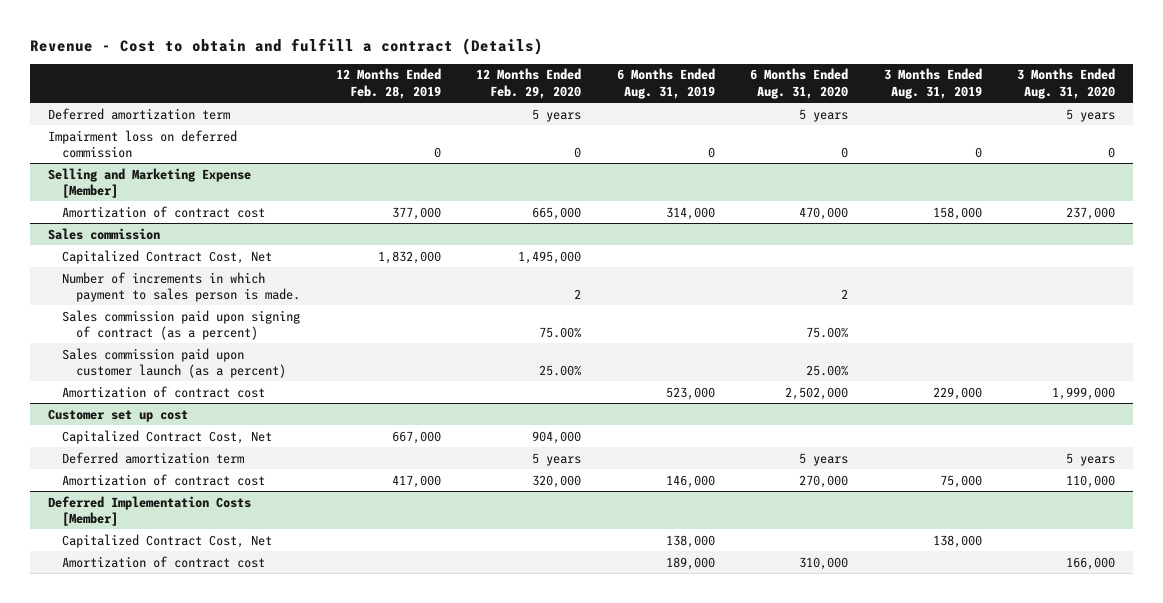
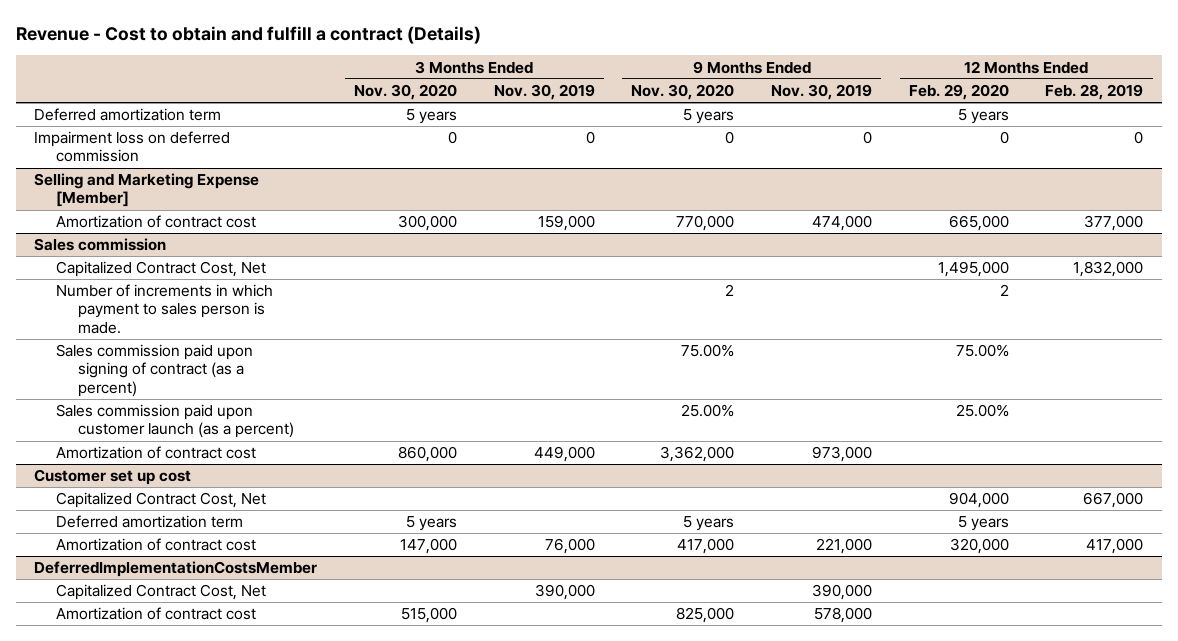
- | 12 Months Ended Feb. 28, 2019 | 12 Months Ended Feb. 29, 2020 | 6 Months Ended Aug. 31, 2019 | 6 Months Ended Aug. 31, 2020 | 3 Months Ended Aug. 31, 2019 | 3 Months Ended Aug. 31, 2020
+ | 3 Months Ended Nov. 30, 2020 | 3 Months Ended Nov. 30, 2019 | 9 Months Ended Nov. 30, 2020 | 9 Months Ended Nov. 30, 2019 | 12 Months Ended Feb. 29, 2020 | 12 Months Ended Feb. 28, 2019
- Deferred Implementation Costs [Member]
+ DeferredImplementationCostsMember

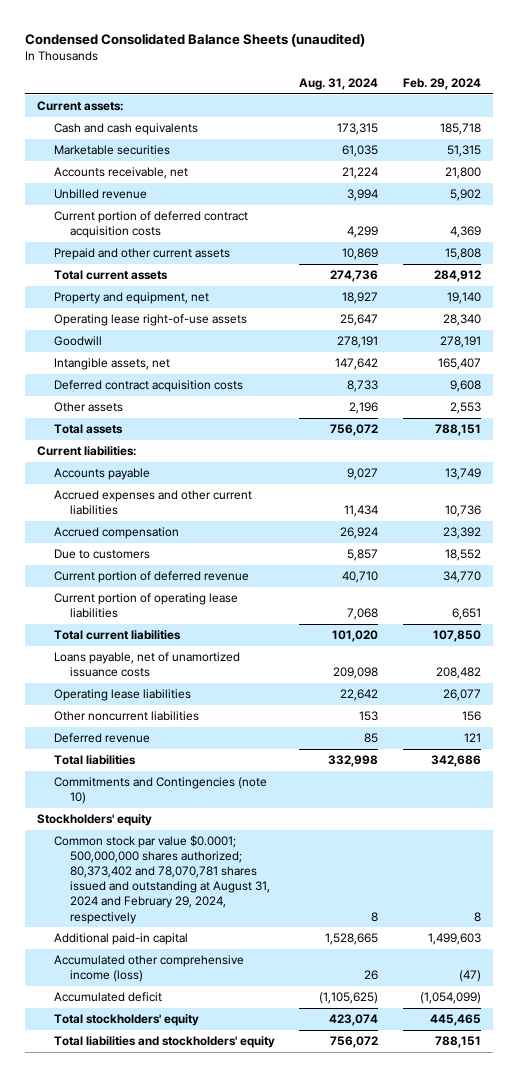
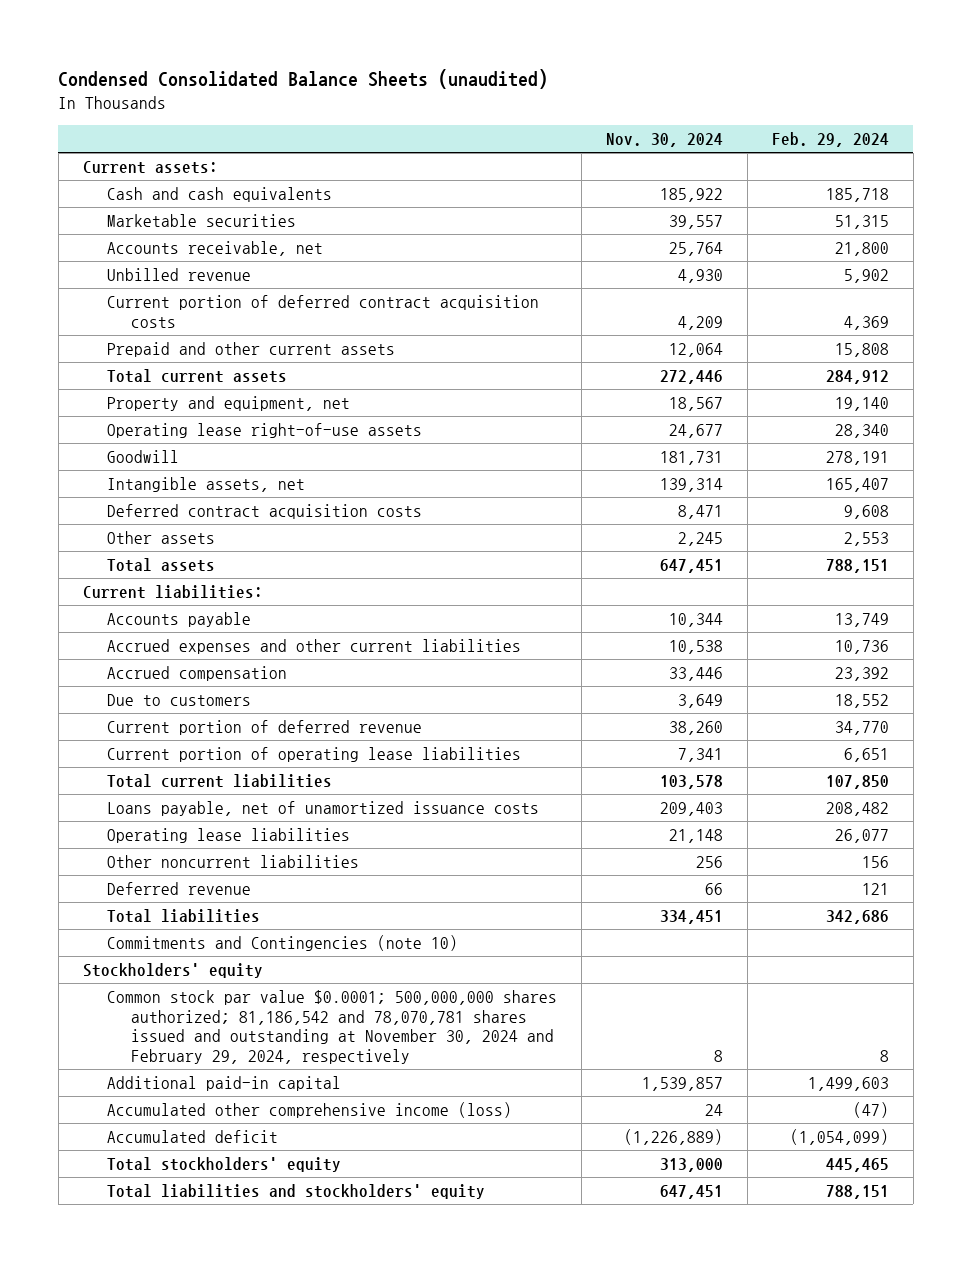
- | Aug. 31, 2024 | Feb. 29, 2024
+ | Nov. 30, 2024 | Feb. 29, 2024
- Common stock par value $0.0001; 500,000,000 shares authorized; 80,373,402 and 78,070,781 shares issued and outstanding at August 31, 2024 and February 29, 2024, respectively | 8 | 8
+ Common stock par value $0.0001; 500,000,000 shares authorized; 81,186,542 and 78,070,781 shares issued and outstanding at November 30, 2024 and February 29, 2024, respectively | 8 | 8

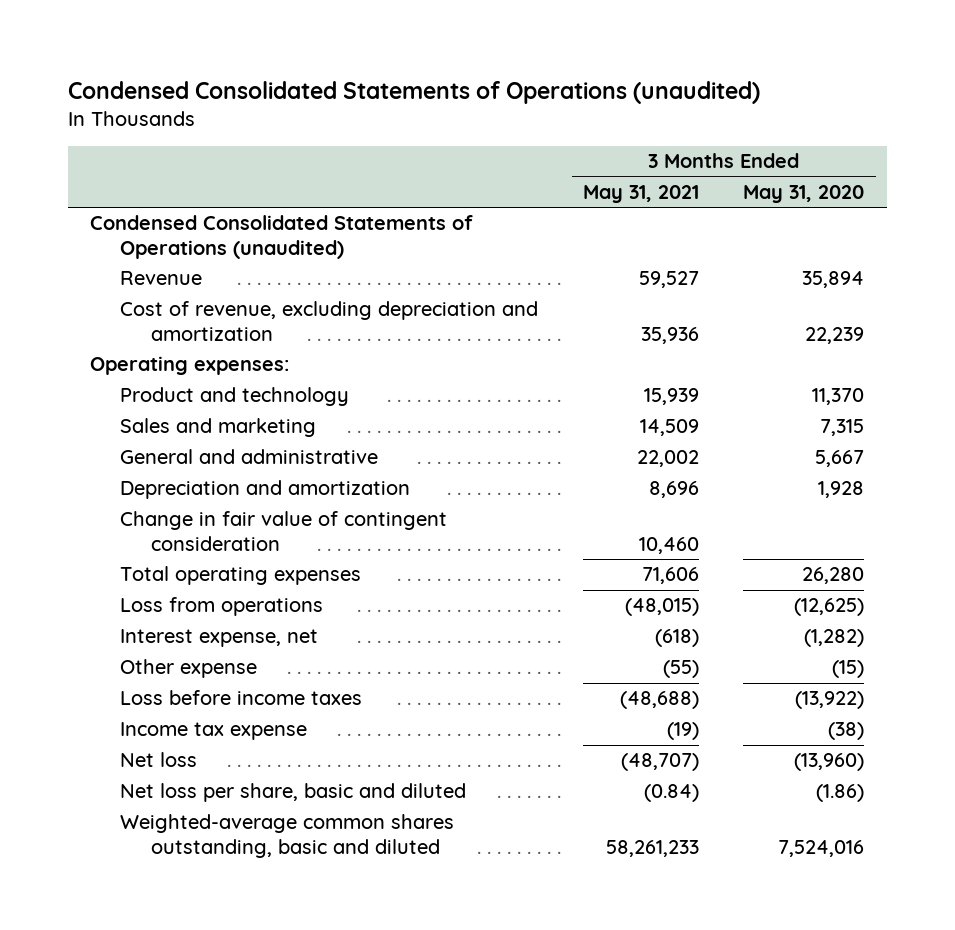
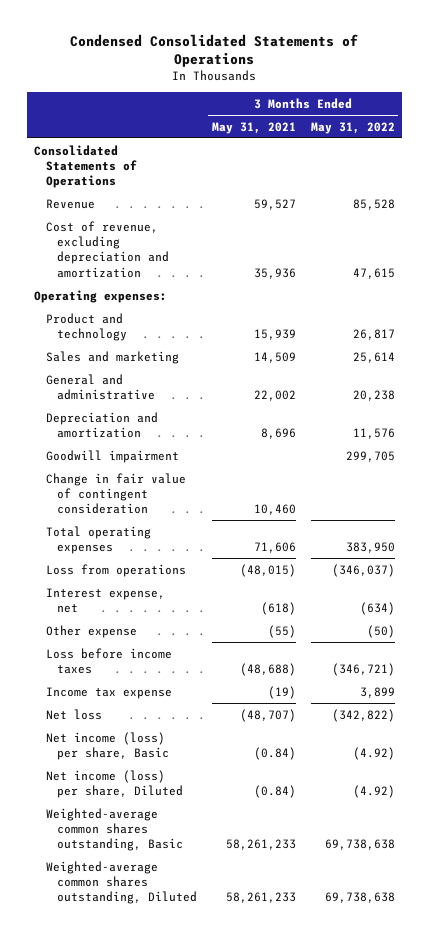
- Condensed Consolidated Statements of Operations (unaudited)
+ Condensed Consolidated Statements of Operations
- | 3 Months Ended May 31, 2021 | 3 Months Ended May 31, 2020
+ | 3 Months Ended May 31, 2021 | 3 Months Ended May 31, 2022
- Condensed Consolidated Statements of Operations (unaudited)
+ Consolidated Statements of Operations
+ Goodwill impairment | | 299,705
- Net loss per share, basic and diluted | (0.84) | (1.86)
- Weighted-average common shares outstanding, basic and diluted | 58,261,233 | 7,524,016
+ Net income (loss) per share, Basic | (0.84) | (4.92)
+ Net income (loss) per share, Diluted | (0.84) | (4.92)
+ Weighted-average common shares outstanding, Basic | 58,261,233 | 69,738,638
+ Weighted-average common shares outstanding, Diluted | 58,261,233 | 69,738,638

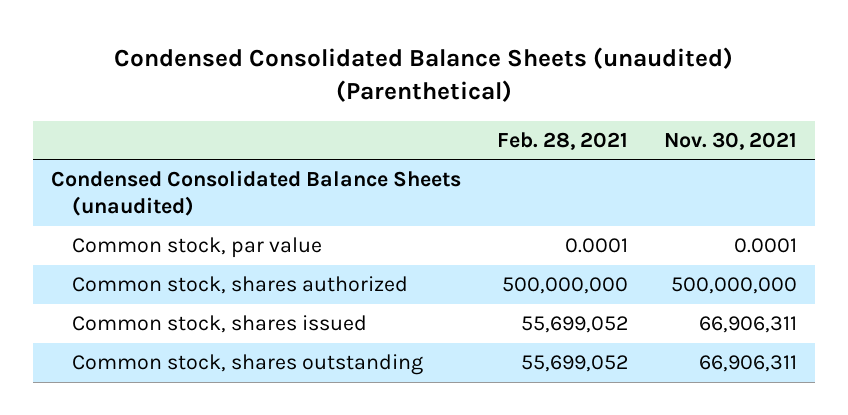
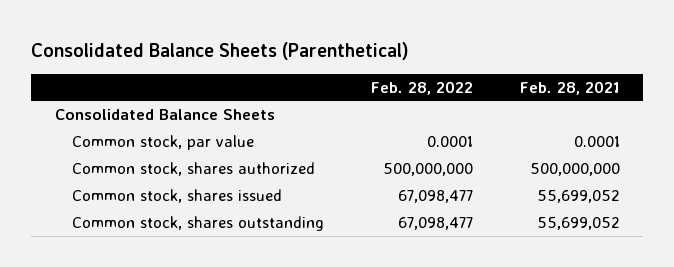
- Condensed Consolidated Balance Sheets (unaudited) (Parenthetical)
+ Consolidated Balance Sheets (Parenthetical)
- | Feb. 28, 2021 | Nov. 30, 2021
+ | Feb. 28, 2022 | Feb. 28, 2021
- Condensed Consolidated Balance Sheets (unaudited)
+ Consolidated Balance Sheets

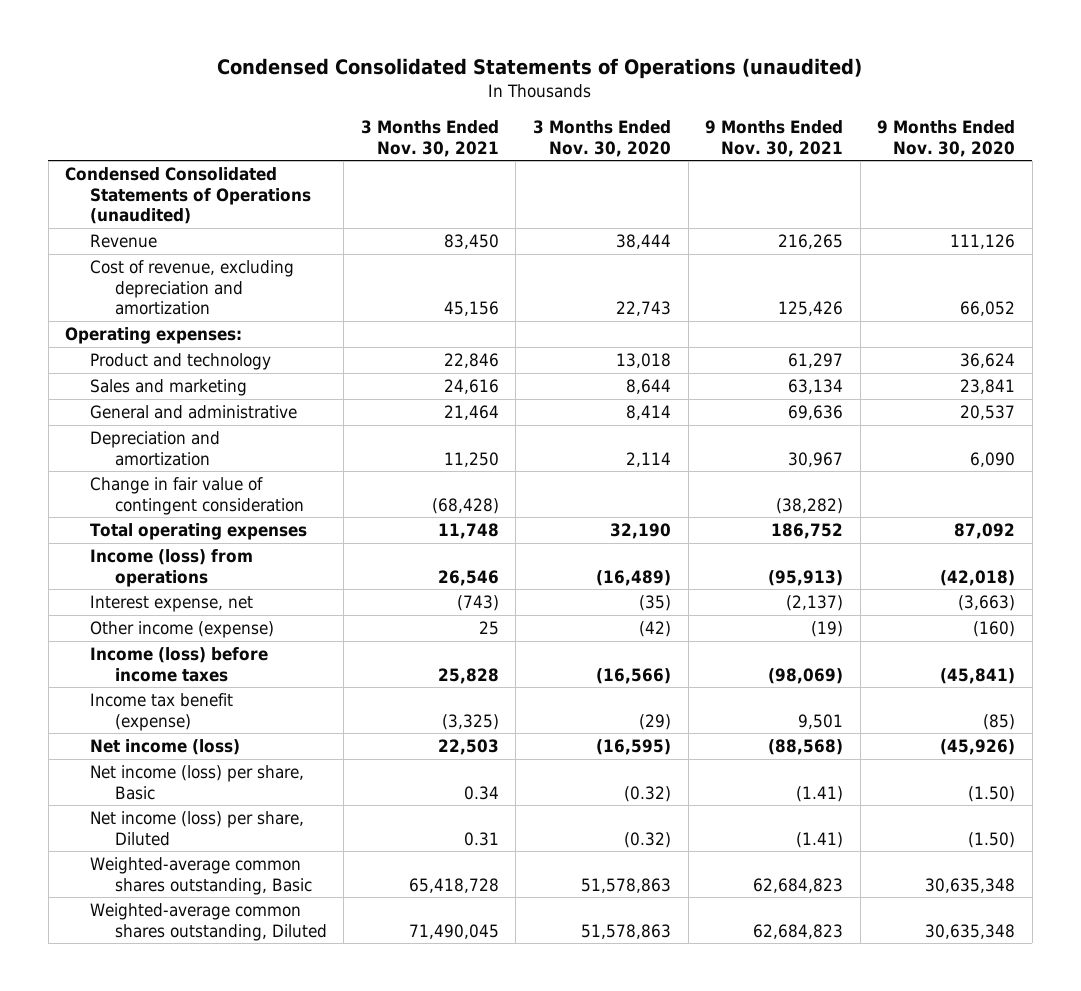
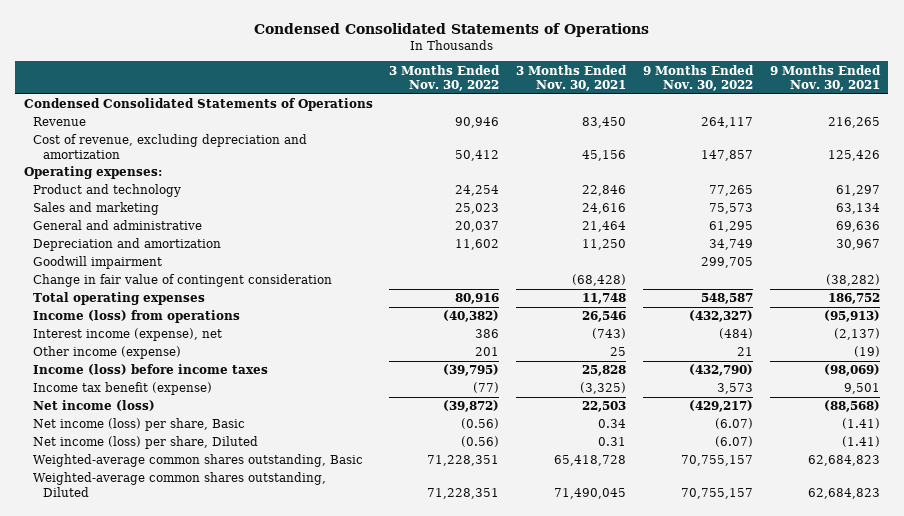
- Condensed Consolidated Statements of Operations (unaudited)
+ Condensed Consolidated Statements of Operations
- | 3 Months Ended Nov. 30, 2021 | 3 Months Ended Nov. 30, 2020 | 9 Months Ended Nov. 30, 2021 | 9 Months Ended Nov. 30, 2020
+ | 3 Months Ended Nov. 30, 2022 | 3 Months Ended Nov. 30, 2021 | 9 Months Ended Nov. 30, 2022 | 9 Months Ended Nov. 30, 2021
- Condensed Consolidated Statements of Operations (unaudited)
+ Condensed Consolidated Statements of Operations
+ Goodwill impairment | | | 299,705 |
- Interest expense, net | (743) | (35) | (2,137) | (3,663)
+ Interest income (expense), net | 386 | (743) | (484) | (2,137)

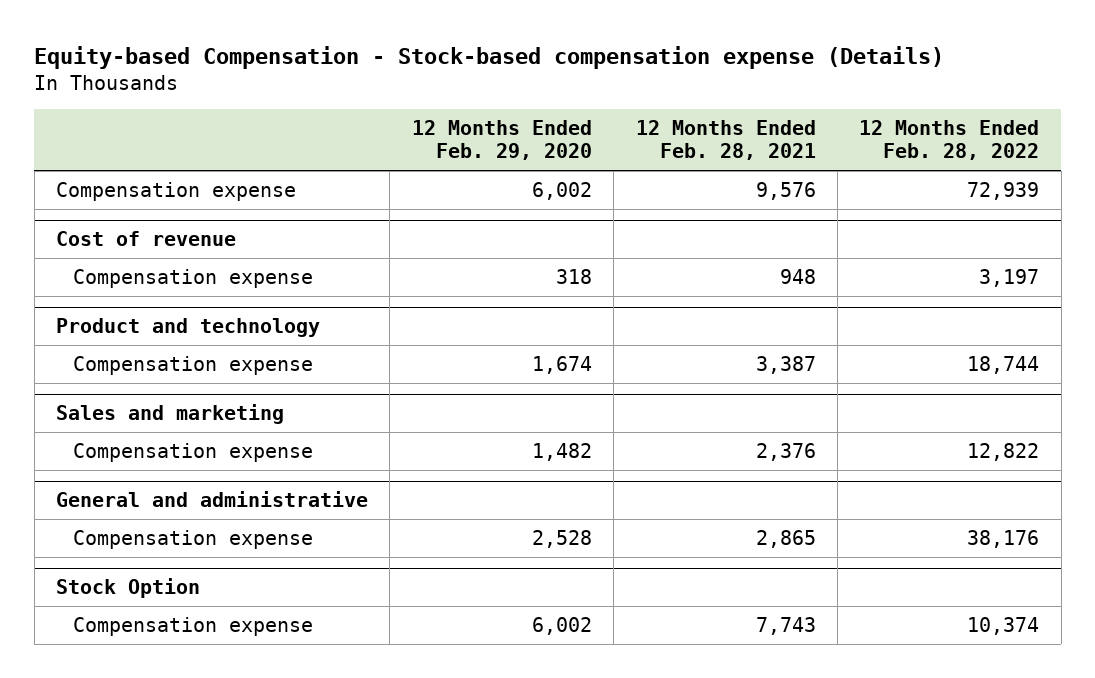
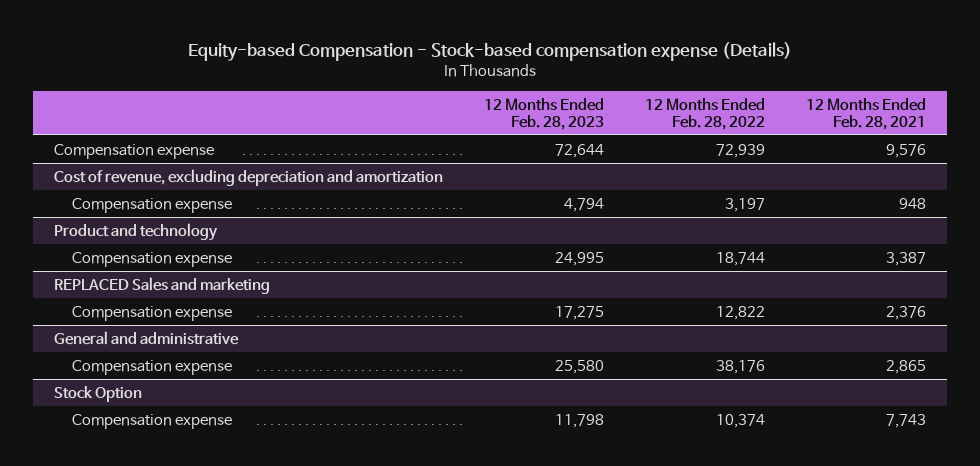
- | 12 Months Ended Feb. 29, 2020 | 12 Months Ended Feb. 28, 2021 | 12 Months Ended Feb. 28, 2022
+ | 12 Months Ended Feb. 28, 2023 | 12 Months Ended Feb. 28, 2022 | 12 Months Ended Feb. 28, 2021
- Cost of revenue
+ Cost of revenue, excluding depreciation and amortization
- Sales and marketing
+ REPLACED Sales and marketing

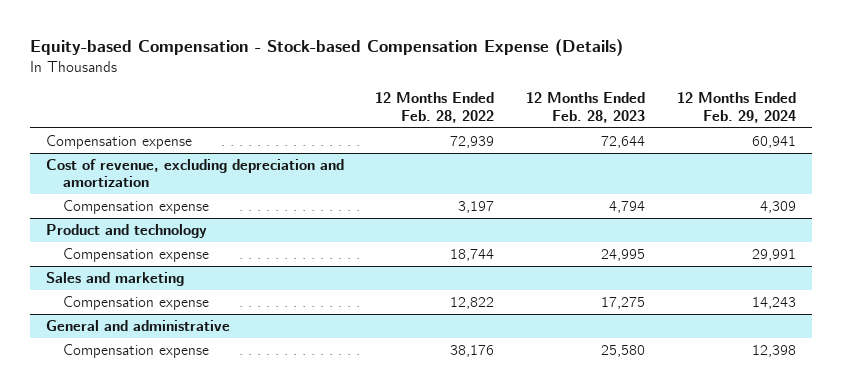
- Equity-based Compensation - Stock-based compensation expense (Details)
+ Equity-based Compensation - Stock-based Compensation Expense (Details)
- | 12 Months Ended Feb. 28, 2023 | 12 Months Ended Feb. 28, 2022 | 12 Months Ended Feb. 28, 2021
+ | 12 Months Ended Feb. 28, 2022 | 12 Months Ended Feb. 28, 2023 | 12 Months Ended Feb. 29, 2024
- REPLACED Sales and marketing
+ Sales and marketing
- Stock Option
- Compensation expense | 11,798 | 10,374 | 7,743

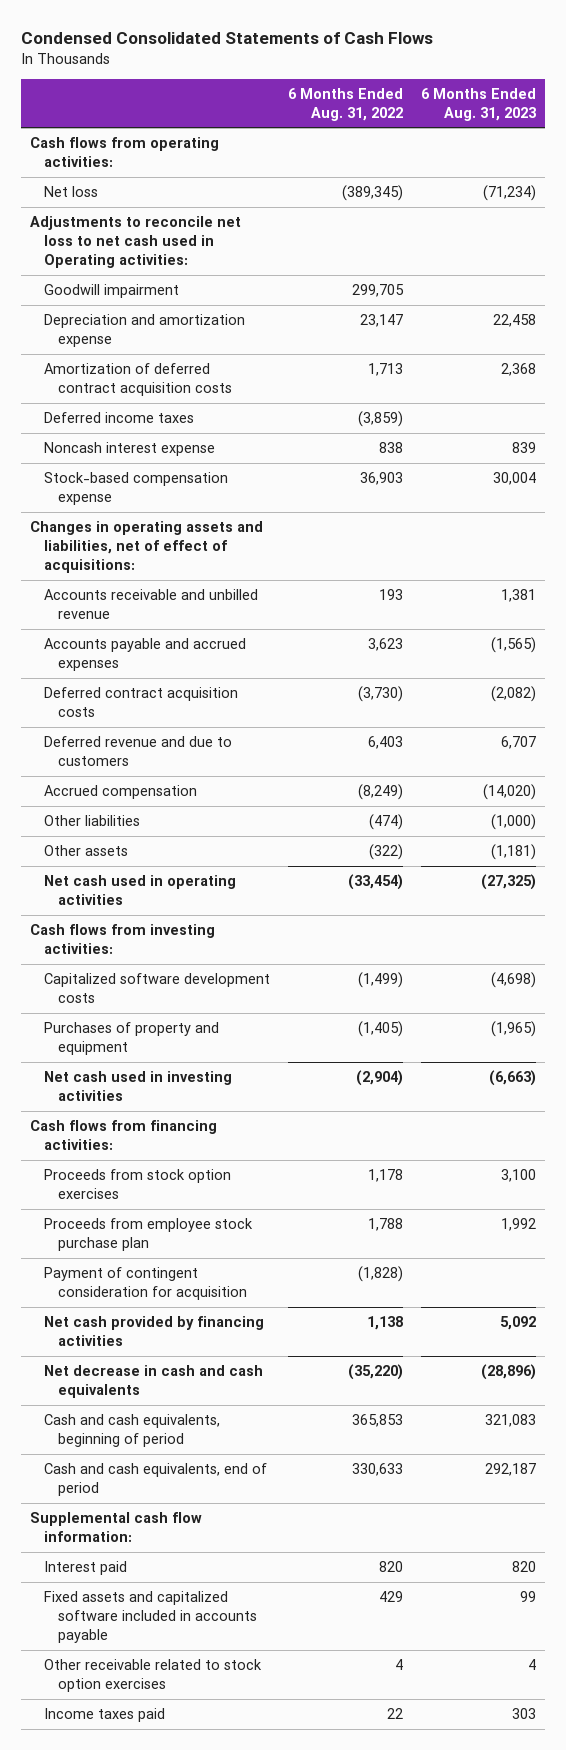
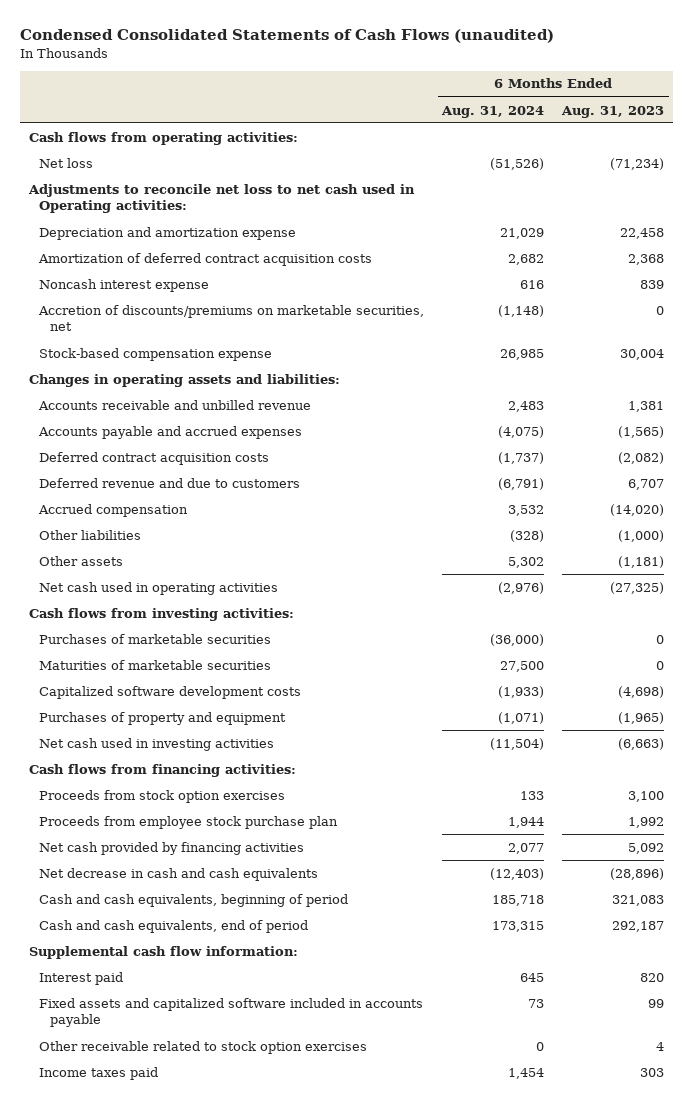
- Condensed Consolidated Statements of Cash Flows
+ Condensed Consolidated Statements of Cash Flows (unaudited)
- | 6 Months Ended Aug. 31, 2022 | 6 Months Ended Aug. 31, 2023
+ | 6 Months Ended Aug. 31, 2024 | 6 Months Ended Aug. 31, 2023
- Goodwill impairment | 299,705 |
- Deferred income taxes | (3,859) |
+ Accretion of discounts/premiums on marketable securities, net | (1,148) | 0
- Changes in operating assets and liabilities, net of effect of acquisitions:
+ Changes in operating assets and liabilities:
+ Purchases of marketable securities | (36,000) | 0
+ Maturities of marketable securities | 27,500 | 0
- Payment of contingent consideration for acquisition | (1,828) |

